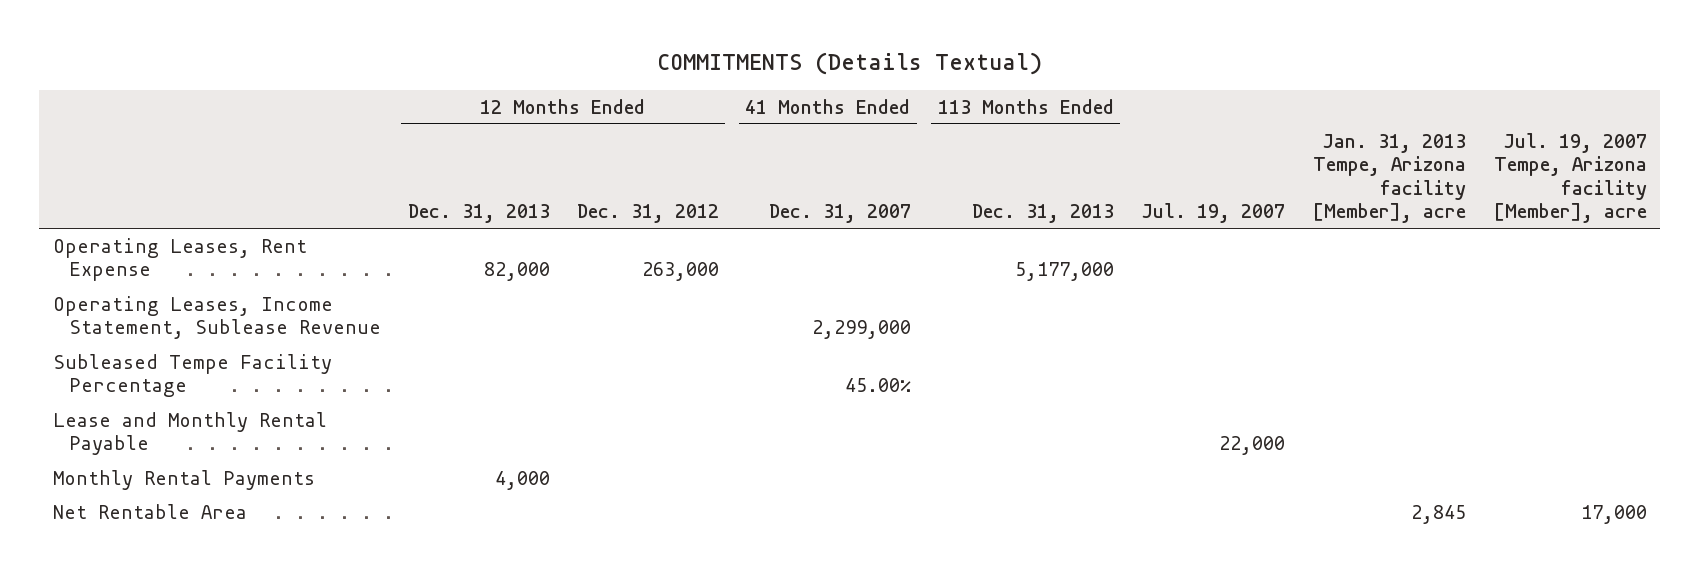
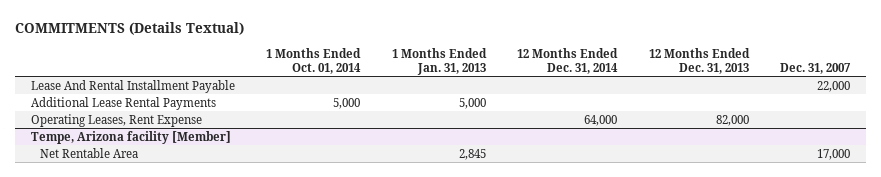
- | 12 Months Ended Dec. 31, 2013 | 12 Months Ended Dec. 31, 2012 | 41 Months Ended Dec. 31, 2007 | 113 Months Ended Dec. 31, 2013 | Jul. 19, 2007 | Jan. 31, 2013 Tempe, Arizona facility [Member], acre | Jul. 19, 2007 Tempe, Arizona facility [Member], acre
+ | 1 Months Ended Oct. 01, 2014 | 1 Months Ended Jan. 31, 2013 | 12 Months Ended Dec. 31, 2014 | 12 Months Ended Dec. 31, 2013 | Dec. 31, 2007
+ Lease And Rental Installment Payable | | | | | 22,000
+ Additional Lease Rental Payments | 5,000 | 5,000 | | |
- Operating Leases, Income Statement, Sublease Revenue | | | 2,299,000 | | | |
- Subleased Tempe Facility Percentage | | | 45.00% | | | |
- Lease and Monthly Rental Payable | | | | | 22,000 | |
- Monthly Rental Payments | 4,000 | | | | | |
- Net Rentable Area | | | | | | 2,845 | 17,000
+ Tempe, Arizona facility [Member]
+ Net Rentable Area | | 2,845 | | | 17,000

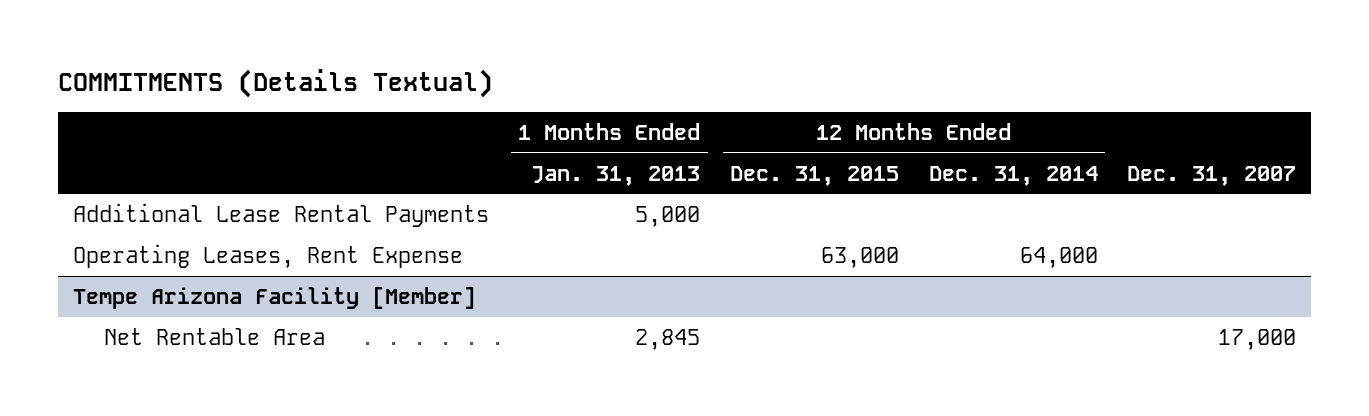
- | 1 Months Ended Oct. 01, 2014 | 1 Months Ended Jan. 31, 2013 | 12 Months Ended Dec. 31, 2014 | 12 Months Ended Dec. 31, 2013 | Dec. 31, 2007
+ | 1 Months Ended Jan. 31, 2013 | 12 Months Ended Dec. 31, 2015 | 12 Months Ended Dec. 31, 2014 | Dec. 31, 2007
- Lease And Rental Installment Payable | | | | | 22,000
- Tempe, Arizona facility [Member]
+ Tempe Arizona Facility [Member]

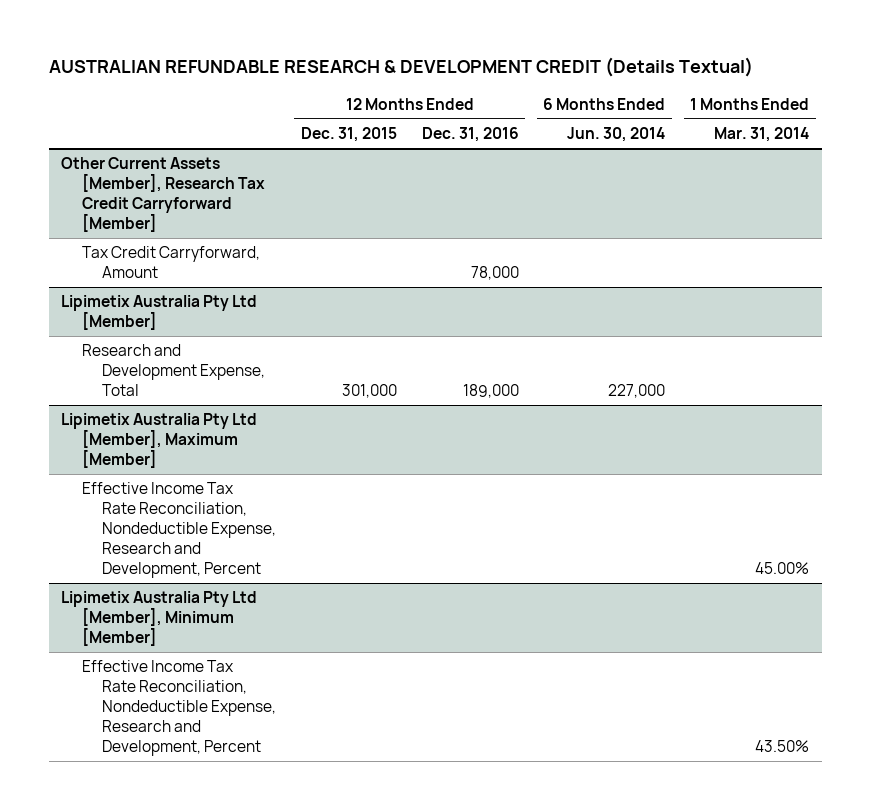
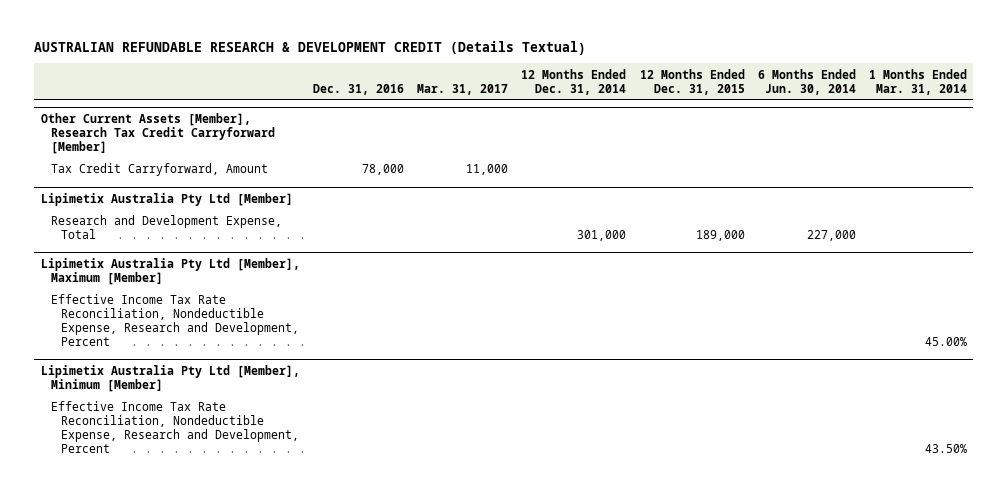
- | 12 Months Ended Dec. 31, 2015 | 12 Months Ended Dec. 31, 2016 | 6 Months Ended Jun. 30, 2014 | 1 Months Ended Mar. 31, 2014
+ | Dec. 31, 2016 | Mar. 31, 2017 | 12 Months Ended Dec. 31, 2014 | 12 Months Ended Dec. 31, 2015 | 6 Months Ended Jun. 30, 2014 | 1 Months Ended Mar. 31, 2014
@ Lipimetix Australia Pty Ltd [Member]
- Research and Development Expense, Total | 301,000 | 189,000 | 227,000 |
+ Research and Development Expense, Total | | | 301,000 | 189,000 | 227,000 |

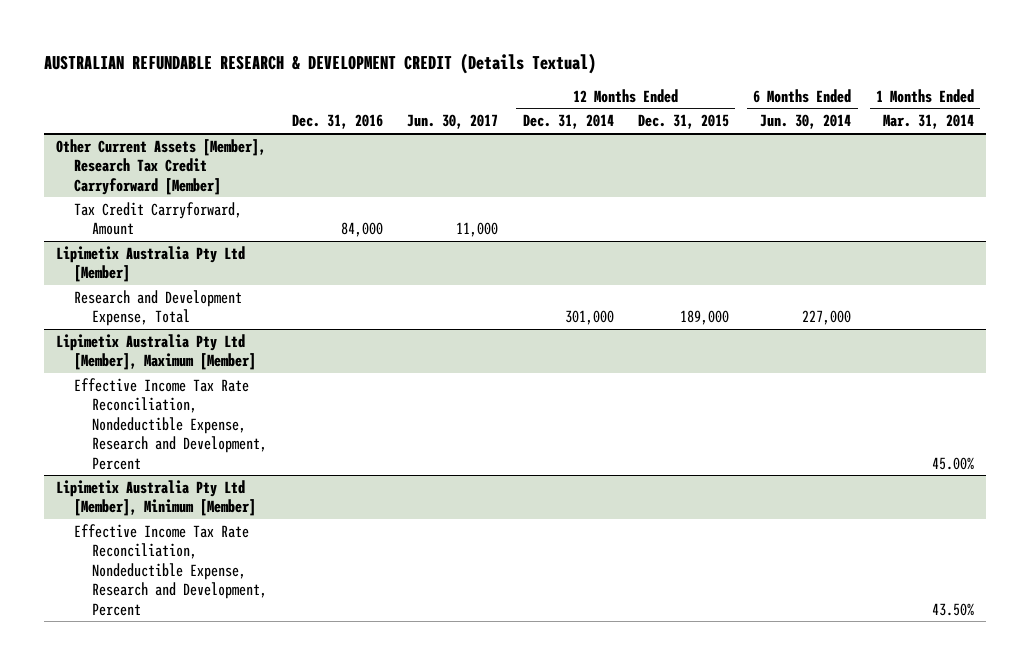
- | Dec. 31, 2016 | Mar. 31, 2017 | 12 Months Ended Dec. 31, 2014 | 12 Months Ended Dec. 31, 2015 | 6 Months Ended Jun. 30, 2014 | 1 Months Ended Mar. 31, 2014
+ | Dec. 31, 2016 | Jun. 30, 2017 | 12 Months Ended Dec. 31, 2014 | 12 Months Ended Dec. 31, 2015 | 6 Months Ended Jun. 30, 2014 | 1 Months Ended Mar. 31, 2014
@ Other Current Assets [Member], Research Tax Credit Carryforward [Member]
- Tax Credit Carryforward, Amount | 78,000 | 11,000 | | | |
+ Tax Credit Carryforward, Amount | 84,000 | 11,000 | | | |

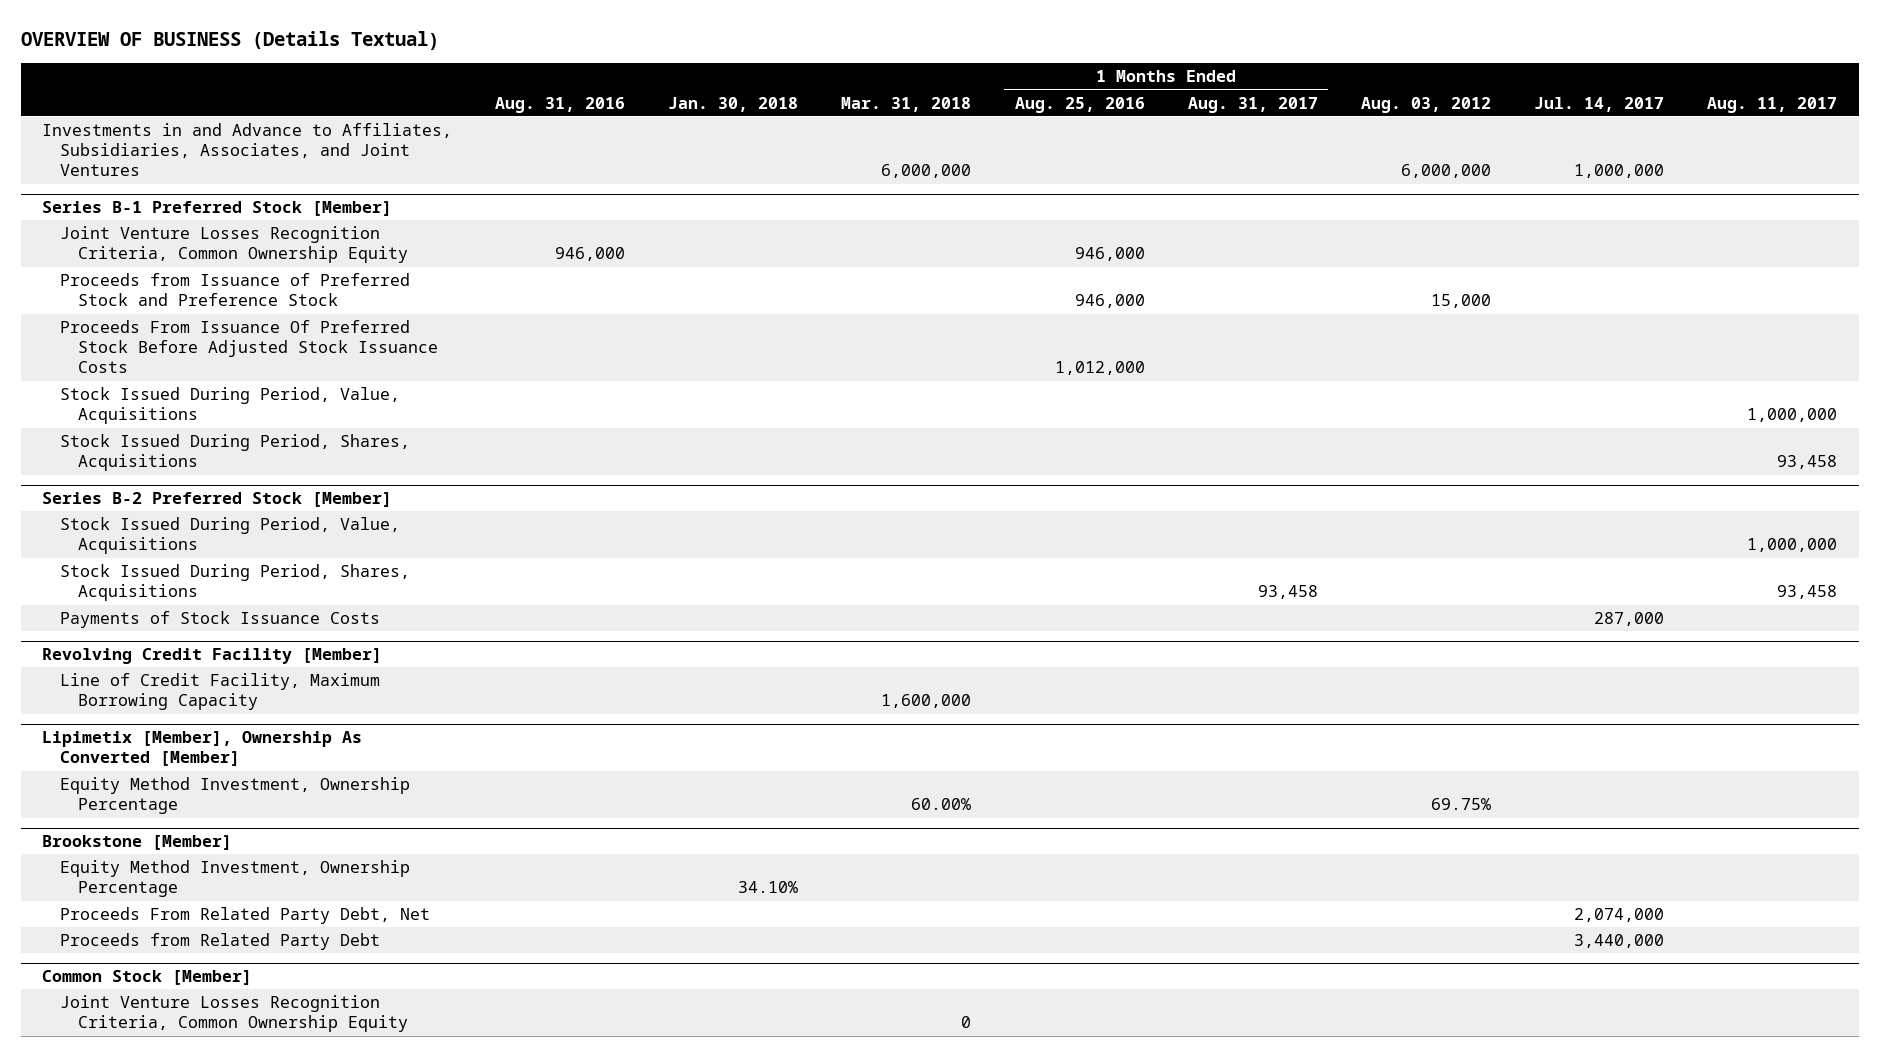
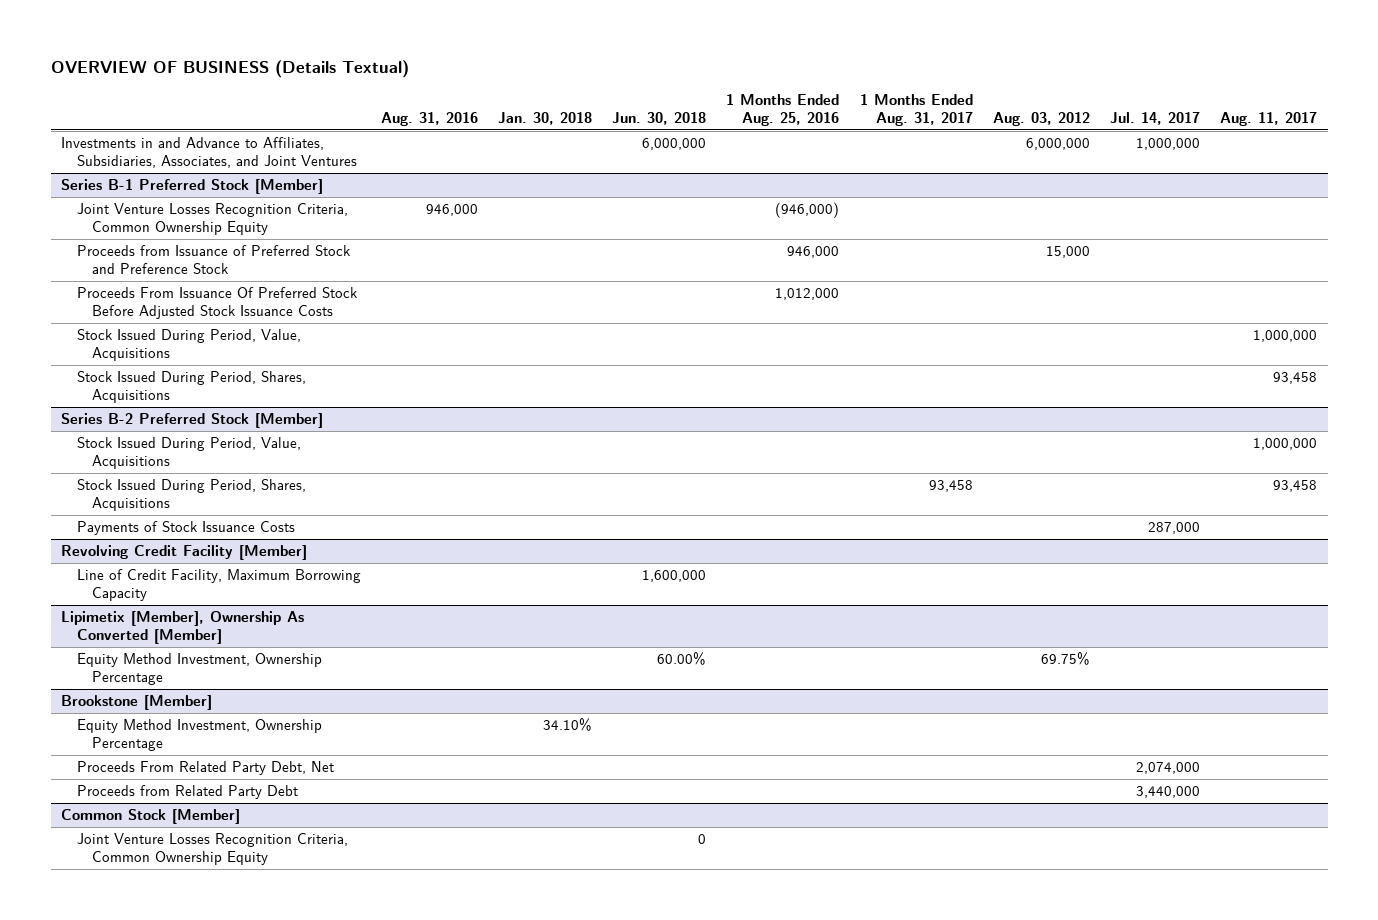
- | Aug. 31, 2016 | Jan. 30, 2018 | Mar. 31, 2018 | 1 Months Ended Aug. 25, 2016 | 1 Months Ended Aug. 31, 2017 | Aug. 03, 2012 | Jul. 14, 2017 | Aug. 11, 2017
+ | Aug. 31, 2016 | Jan. 30, 2018 | Jun. 30, 2018 | 1 Months Ended Aug. 25, 2016 | 1 Months Ended Aug. 31, 2017 | Aug. 03, 2012 | Jul. 14, 2017 | Aug. 11, 2017
@ Series B-1 Preferred Stock [Member]
- Joint Venture Losses Recognition Criteria, Common Ownership Equity | 946,000 | | | 946,000 | | | |
+ Joint Venture Losses Recognition Criteria, Common Ownership Equity | 946,000 | | | (946,000) | | | |

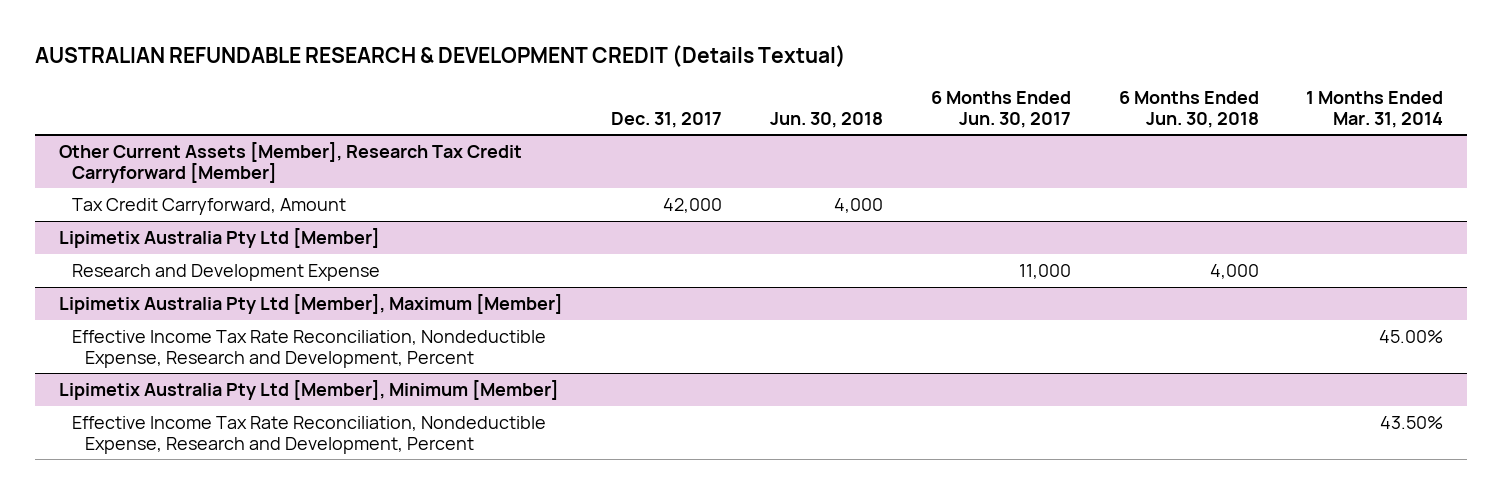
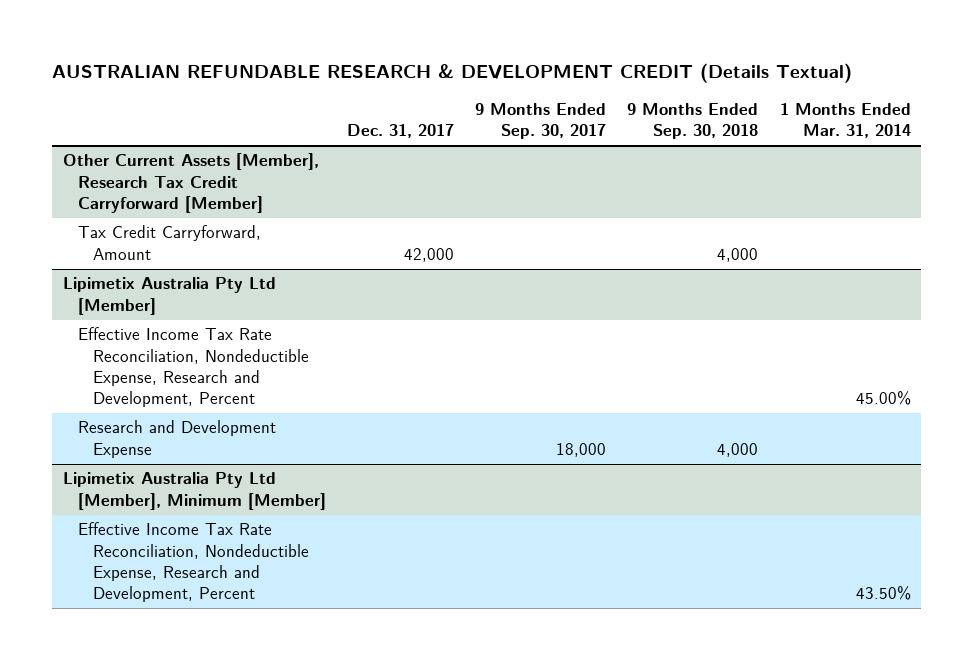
- | Dec. 31, 2017 | Jun. 30, 2018 | 6 Months Ended Jun. 30, 2017 | 6 Months Ended Jun. 30, 2018 | 1 Months Ended Mar. 31, 2014
+ | Dec. 31, 2017 | 9 Months Ended Sep. 30, 2017 | 9 Months Ended Sep. 30, 2018 | 1 Months Ended Mar. 31, 2014
@ Lipimetix Australia Pty Ltd [Member]
+ Effective Income Tax Rate Reconciliation, Nondeductible Expense, Research and Development, Percent | | | | 45.00%
- Lipimetix Australia Pty Ltd [Member], Maximum [Member]
- Effective Income Tax Rate Reconciliation, Nondeductible Expense, Research and Development, Percent | | | | | 45.00%

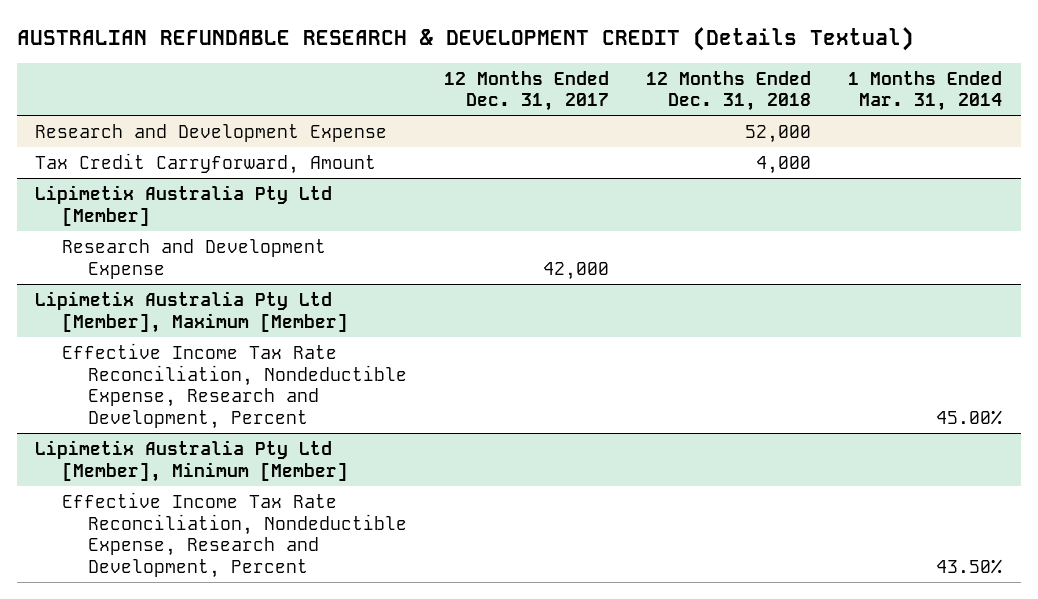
- | Dec. 31, 2017 | 9 Months Ended Sep. 30, 2017 | 9 Months Ended Sep. 30, 2018 | 1 Months Ended Mar. 31, 2014
+ | 12 Months Ended Dec. 31, 2017 | 12 Months Ended Dec. 31, 2018 | 1 Months Ended Mar. 31, 2014
- Other Current Assets [Member], Research Tax Credit Carryforward [Member]
- Tax Credit Carryforward, Amount | 42,000 | | 4,000 |
+ Research and Development Expense | | 52,000 |
+ Tax Credit Carryforward, Amount | | 4,000 |
@ Lipimetix Australia Pty Ltd [Member]
- Effective Income Tax Rate Reconciliation, Nondeductible Expense, Research and Development, Percent | | | | 45.00%
+ Lipimetix Australia Pty Ltd [Member], Maximum [Member]
+ Effective Income Tax Rate Reconciliation, Nondeductible Expense, Research and Development, Percent | | | 45.00%

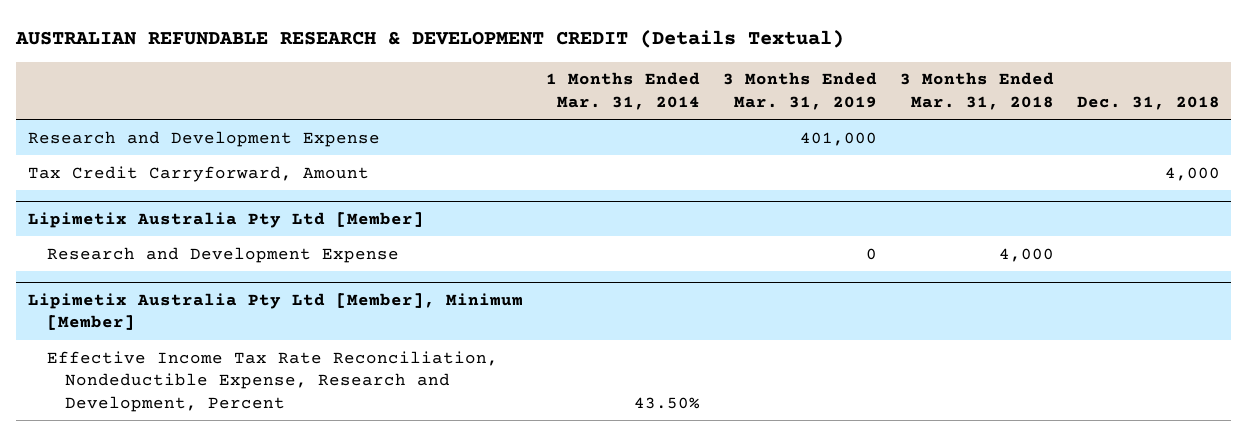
- | 12 Months Ended Dec. 31, 2017 | 12 Months Ended Dec. 31, 2018 | 1 Months Ended Mar. 31, 2014
+ | 1 Months Ended Mar. 31, 2014 | 3 Months Ended Mar. 31, 2019 | 3 Months Ended Mar. 31, 2018 | Dec. 31, 2018
- Lipimetix Australia Pty Ltd [Member], Maximum [Member]
- Effective Income Tax Rate Reconciliation, Nondeductible Expense, Research and Development, Percent | | | 45.00%

